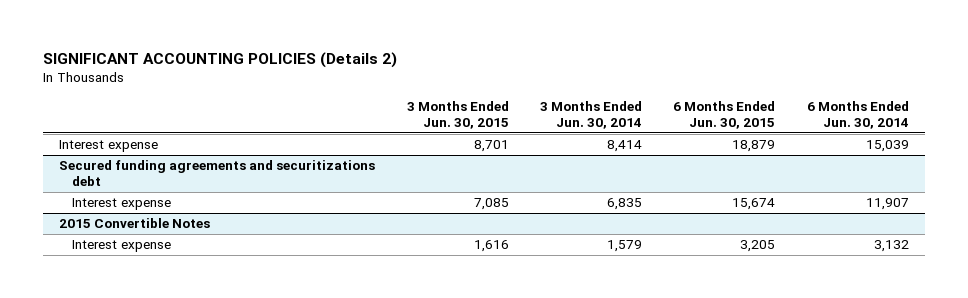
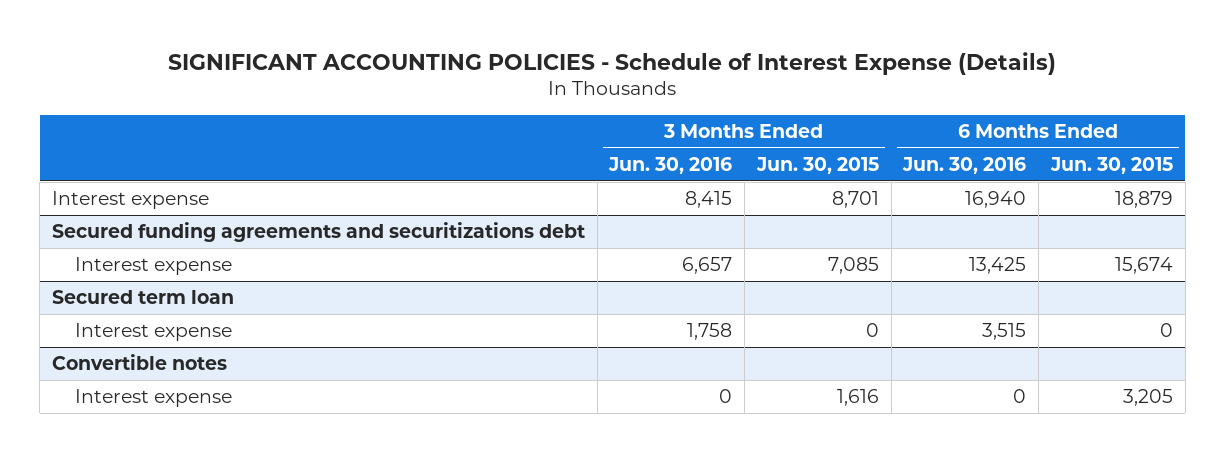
- SIGNIFICANT ACCOUNTING POLICIES (Details 2)
+ SIGNIFICANT ACCOUNTING POLICIES - Schedule of Interest Expense (Details)
- | 3 Months Ended Jun. 30, 2015 | 3 Months Ended Jun. 30, 2014 | 6 Months Ended Jun. 30, 2015 | 6 Months Ended Jun. 30, 2014
+ | 3 Months Ended Jun. 30, 2016 | 3 Months Ended Jun. 30, 2015 | 6 Months Ended Jun. 30, 2016 | 6 Months Ended Jun. 30, 2015
- 2015 Convertible Notes
+ Secured term loan
+ Interest expense | 1,758 | 0 | 3,515 | 0
+ Convertible notes

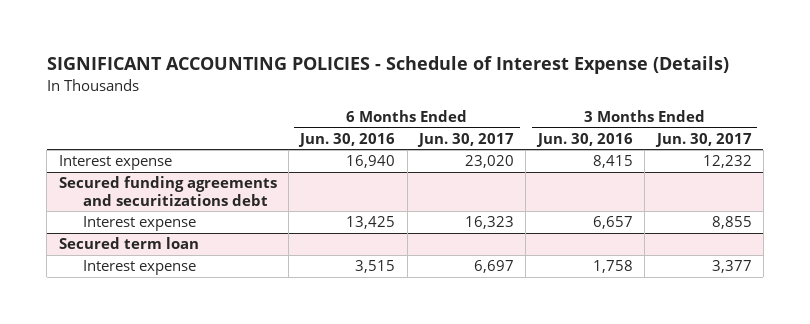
- | 3 Months Ended Jun. 30, 2016 | 3 Months Ended Jun. 30, 2015 | 6 Months Ended Jun. 30, 2016 | 6 Months Ended Jun. 30, 2015
+ | 6 Months Ended Jun. 30, 2016 | 6 Months Ended Jun. 30, 2017 | 3 Months Ended Jun. 30, 2016 | 3 Months Ended Jun. 30, 2017
- Convertible notes
- Interest expense | 0 | 1,616 | 0 | 3,205

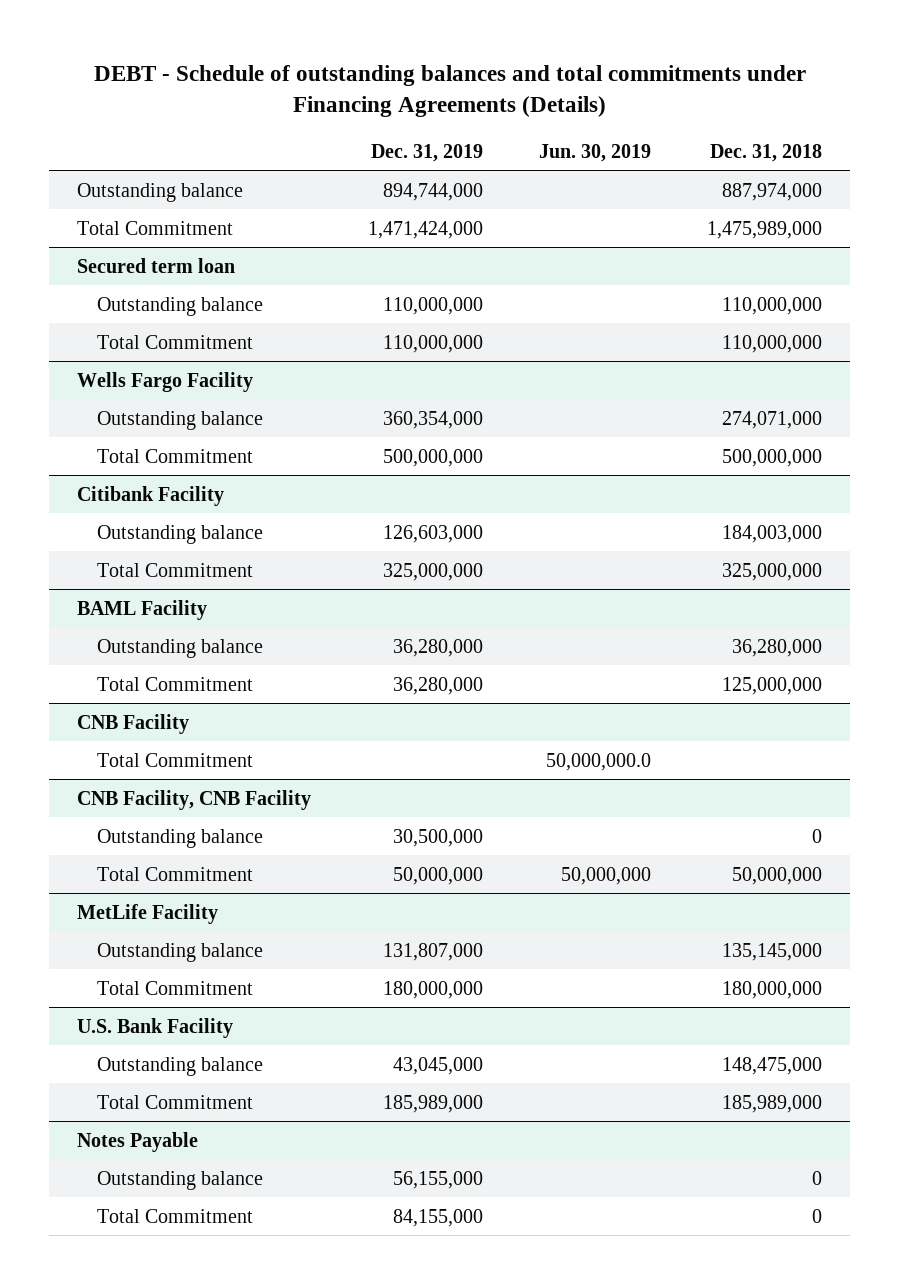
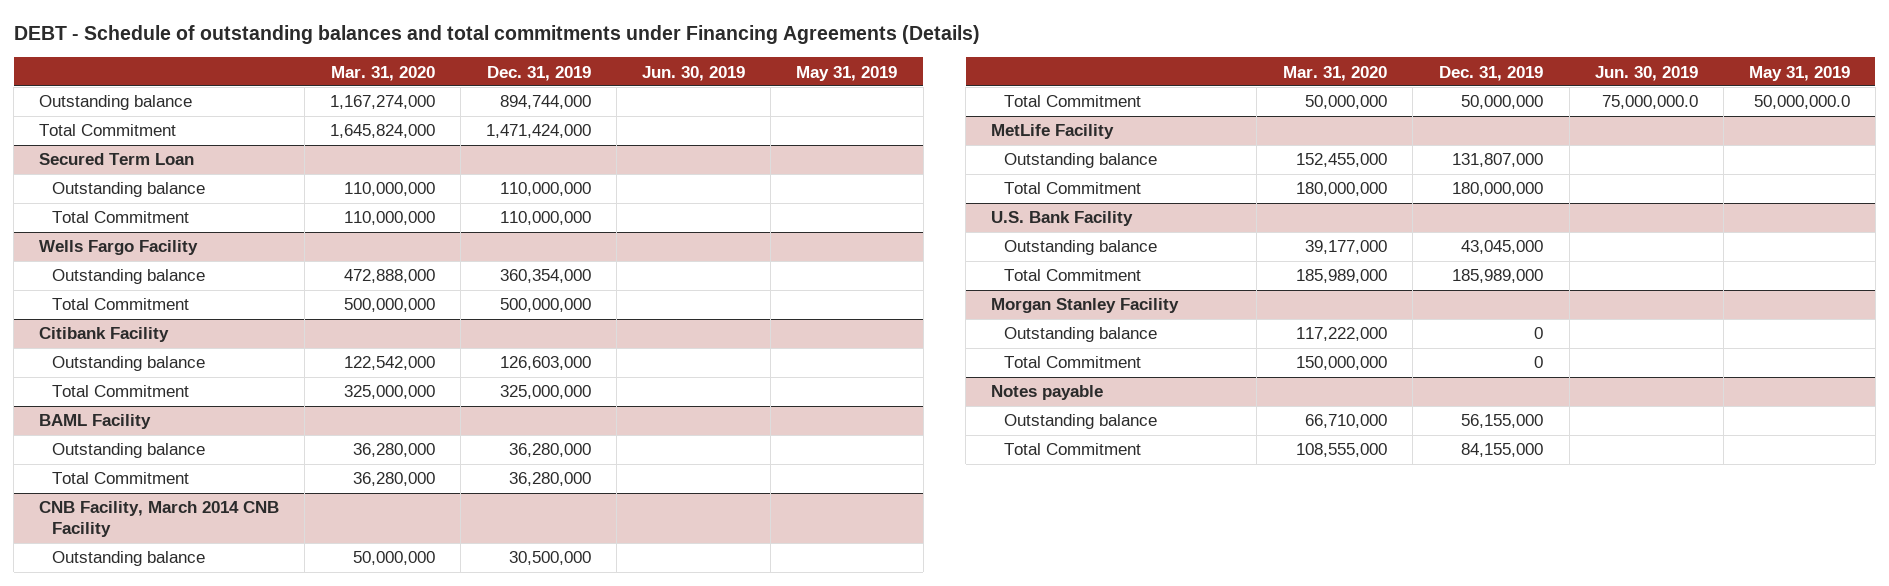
- | Dec. 31, 2019 | Jun. 30, 2019 | Dec. 31, 2018
+ | Mar. 31, 2020 | Dec. 31, 2019 | Jun. 30, 2019 | May 31, 2019
- Secured term loan
+ Secured Term Loan
- CNB Facility
- Total Commitment | | 50,000,000.0 |
- CNB Facility, CNB Facility
+ CNB Facility, March 2014 CNB Facility
- Total Commitment | 50,000,000 | 50,000,000 | 50,000,000
+ Total Commitment | 50,000,000 | 50,000,000 | 75,000,000.0 | 50,000,000.0
- Notes Payable
+ Morgan Stanley Facility
+ Outstanding balance | 117,222,000 | 0 | |
+ Total Commitment | 150,000,000 | 0 | |
+ Notes payable

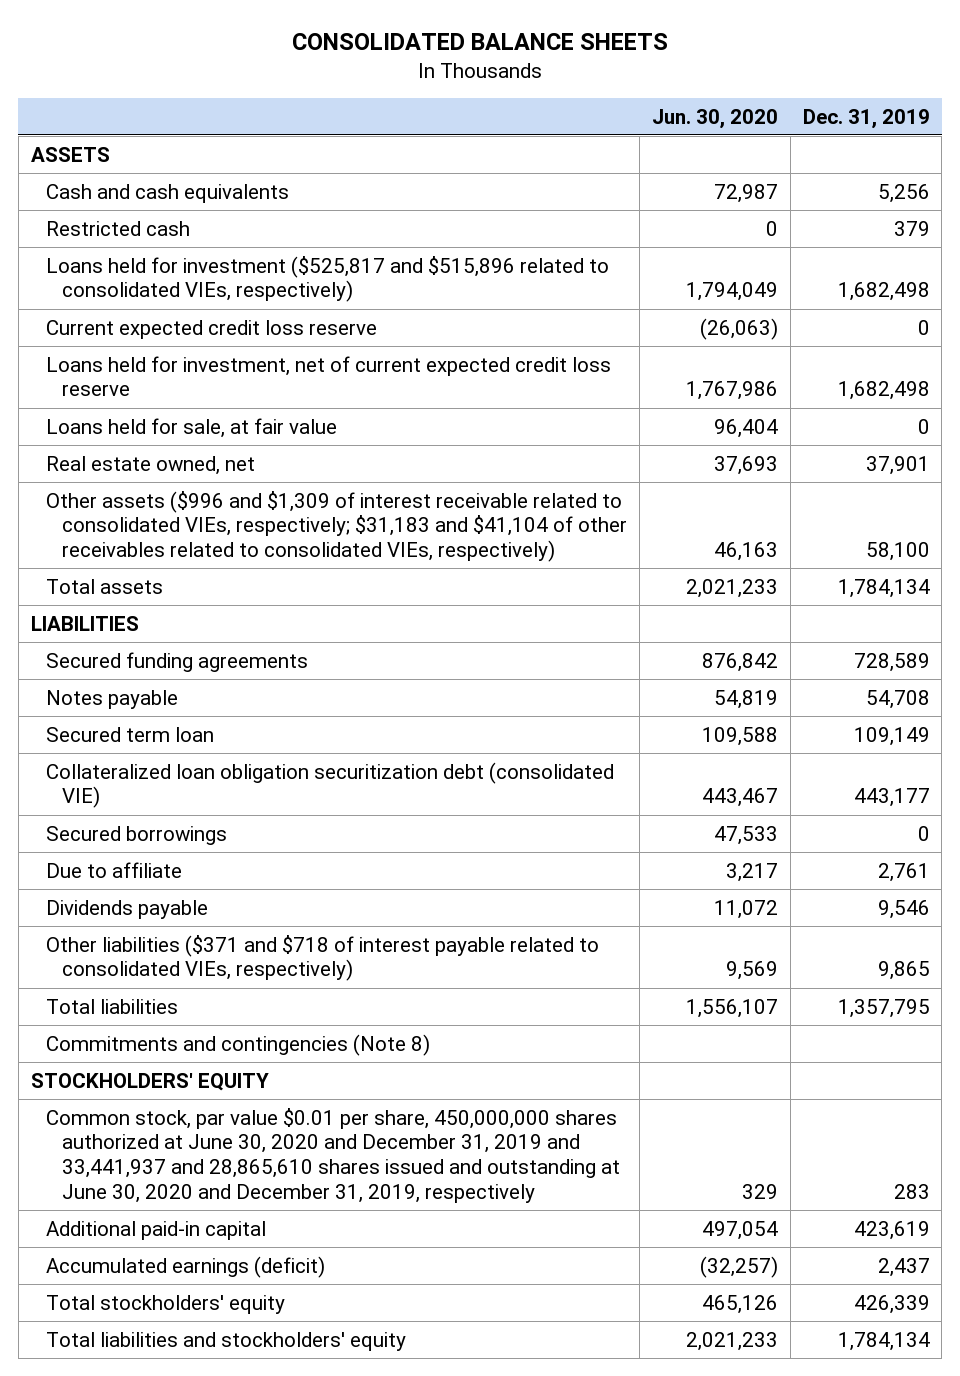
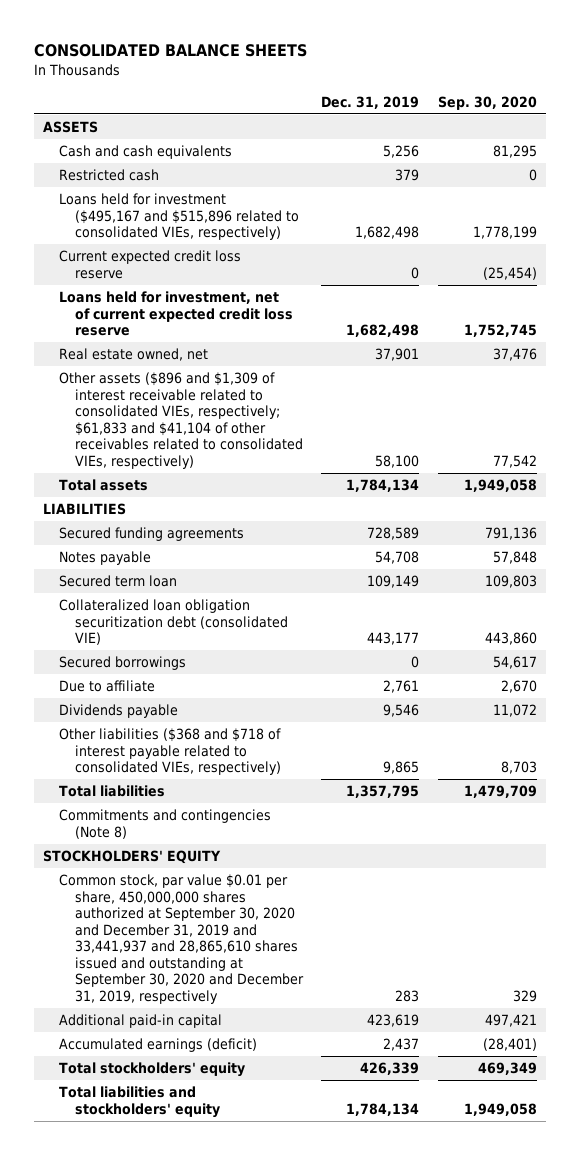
- | Jun. 30, 2020 | Dec. 31, 2019
+ | Dec. 31, 2019 | Sep. 30, 2020
- Loans held for investment ($525,817 and $515,896 related to consolidated VIEs, respectively) | 1,794,049 | 1,682,498
+ Loans held for investment ($495,167 and $515,896 related to consolidated VIEs, respectively) | 1,682,498 | 1,778,199
- Loans held for sale, at fair value | 96,404 | 0
- Other assets ($996 and $1,309 of interest receivable related to consolidated VIEs, respectively; $31,183 and $41,104 of other receivables related to consolidated VIEs, respectively) | 46,163 | 58,100
+ Other assets ($896 and $1,309 of interest receivable related to consolidated VIEs, respectively; $61,833 and $41,104 of other receivables related to consolidated VIEs, respectively) | 58,100 | 77,542
- Other liabilities ($371 and $718 of interest payable related to consolidated VIEs, respectively) | 9,569 | 9,865
+ Other liabilities ($368 and $718 of interest payable related to consolidated VIEs, respectively) | 9,865 | 8,703
- Common stock, par value $0.01 per share, 450,000,000 shares authorized at June 30, 2020 and December 31, 2019 and 33,441,937 and 28,865,610 shares issued and outstanding at June 30, 2020 and December 31, 2019, respectively | 329 | 283
+ Common stock, par value $0.01 per share, 450,000,000 shares authorized at September 30, 2020 and December 31, 2019 and 33,441,937 and 28,865,610 shares issued and outstanding at September 30, 2020 and December 31, 2019, respectively | 283 | 329

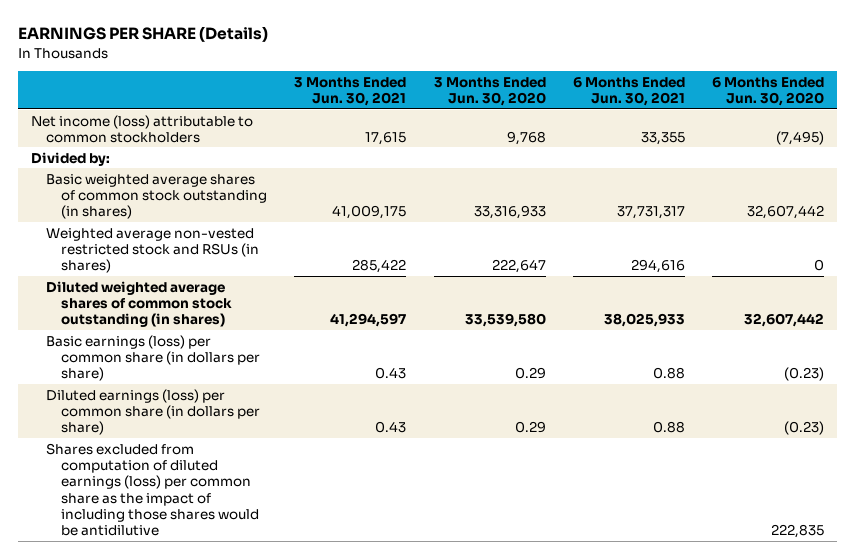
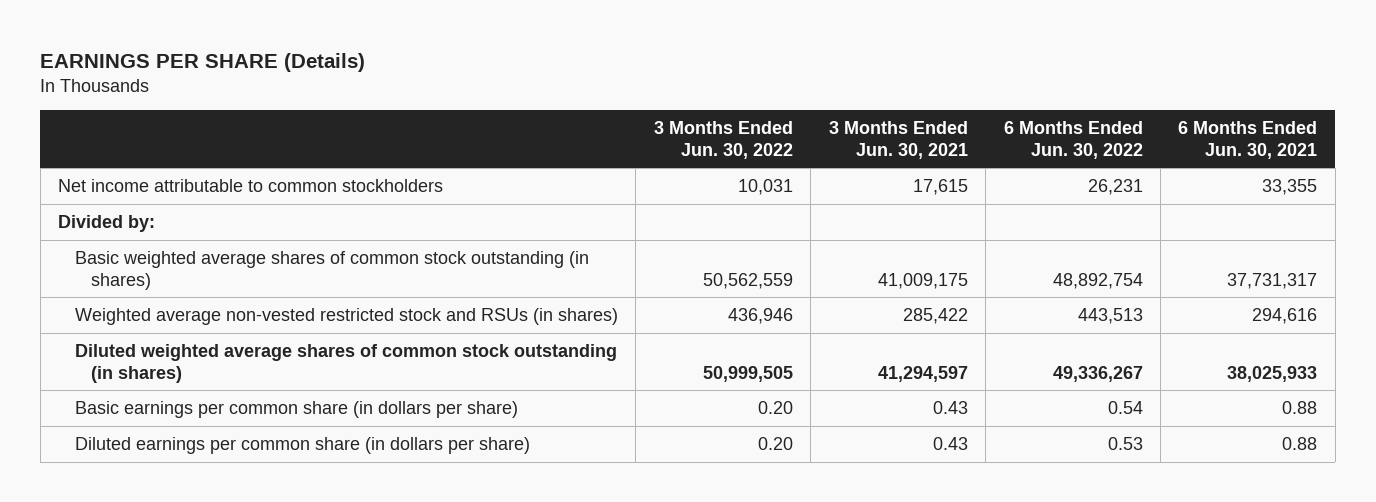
- | 3 Months Ended Jun. 30, 2021 | 3 Months Ended Jun. 30, 2020 | 6 Months Ended Jun. 30, 2021 | 6 Months Ended Jun. 30, 2020
+ | 3 Months Ended Jun. 30, 2022 | 3 Months Ended Jun. 30, 2021 | 6 Months Ended Jun. 30, 2022 | 6 Months Ended Jun. 30, 2021
- Net income (loss) attributable to common stockholders | 17,615 | 9,768 | 33,355 | (7,495)
+ Net income attributable to common stockholders | 10,031 | 17,615 | 26,231 | 33,355
- Basic earnings (loss) per common share (in dollars per share) | 0.43 | 0.29 | 0.88 | (0.23)
- Diluted earnings (loss) per common share (in dollars per share) | 0.43 | 0.29 | 0.88 | (0.23)
- Shares excluded from computation of diluted earnings (loss) per common share as the impact of including those shares would be antidilutive | | | | 222,835
+ Basic earnings per common share (in dollars per share) | 0.20 | 0.43 | 0.54 | 0.88
+ Diluted earnings per common share (in dollars per share) | 0.20 | 0.43 | 0.53 | 0.88

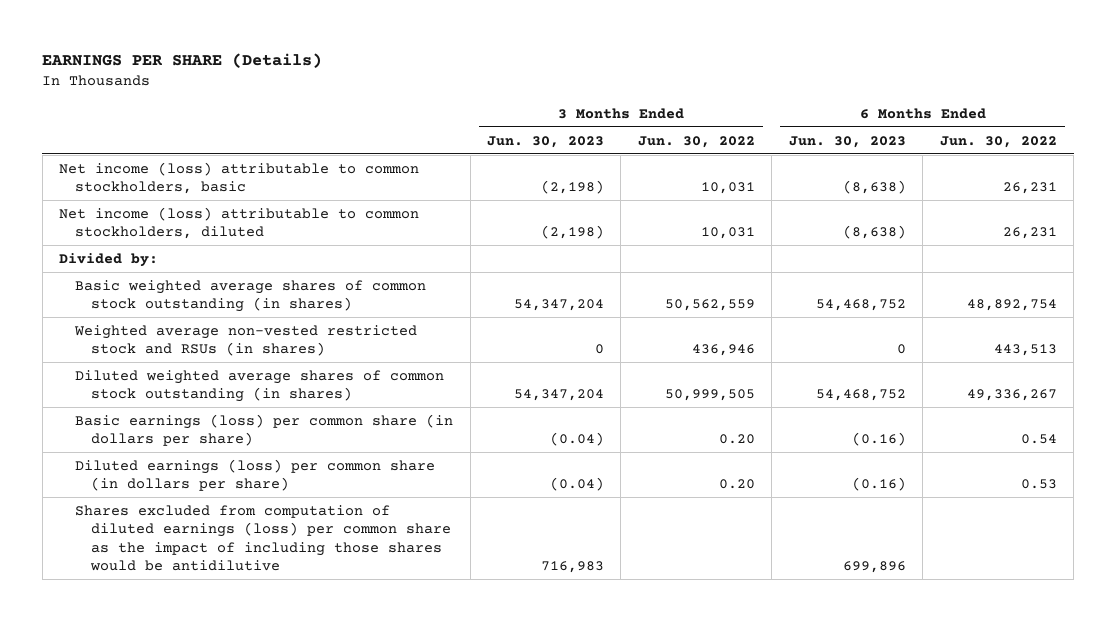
- | 3 Months Ended Jun. 30, 2022 | 3 Months Ended Jun. 30, 2021 | 6 Months Ended Jun. 30, 2022 | 6 Months Ended Jun. 30, 2021
+ | 3 Months Ended Jun. 30, 2023 | 3 Months Ended Jun. 30, 2022 | 6 Months Ended Jun. 30, 2023 | 6 Months Ended Jun. 30, 2022
- Net income attributable to common stockholders | 10,031 | 17,615 | 26,231 | 33,355
+ Net income (loss) attributable to common stockholders, basic | (2,198) | 10,031 | (8,638) | 26,231
+ Net income (loss) attributable to common stockholders, diluted | (2,198) | 10,031 | (8,638) | 26,231
- Basic earnings per common share (in dollars per share) | 0.20 | 0.43 | 0.54 | 0.88
- Diluted earnings per common share (in dollars per share) | 0.20 | 0.43 | 0.53 | 0.88
+ Basic earnings (loss) per common share (in dollars per share) | (0.04) | 0.20 | (0.16) | 0.54
+ Diluted earnings (loss) per common share (in dollars per share) | (0.04) | 0.20 | (0.16) | 0.53
+ Shares excluded from computation of diluted earnings (loss) per common share as the impact of including those shares would be antidilutive | 716,983 | | 699,896 |

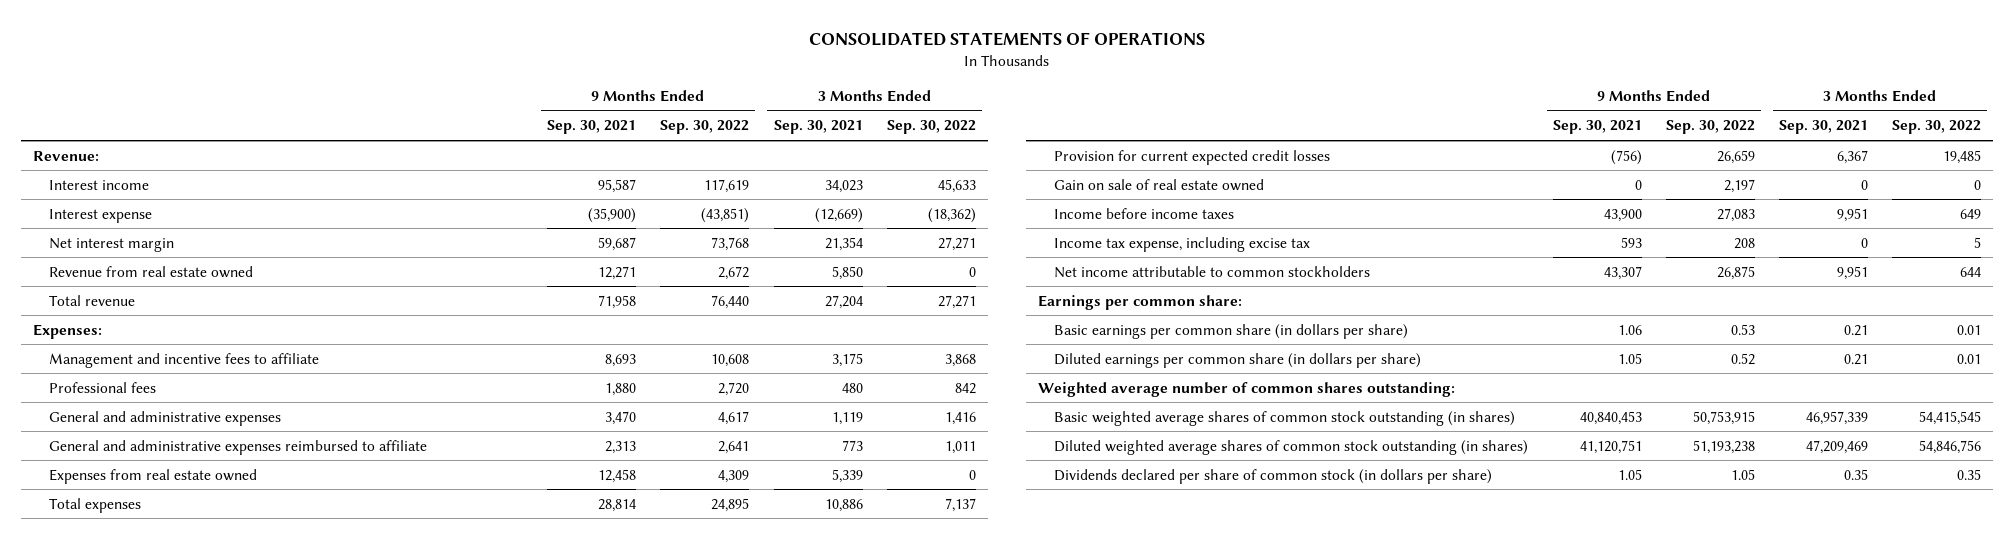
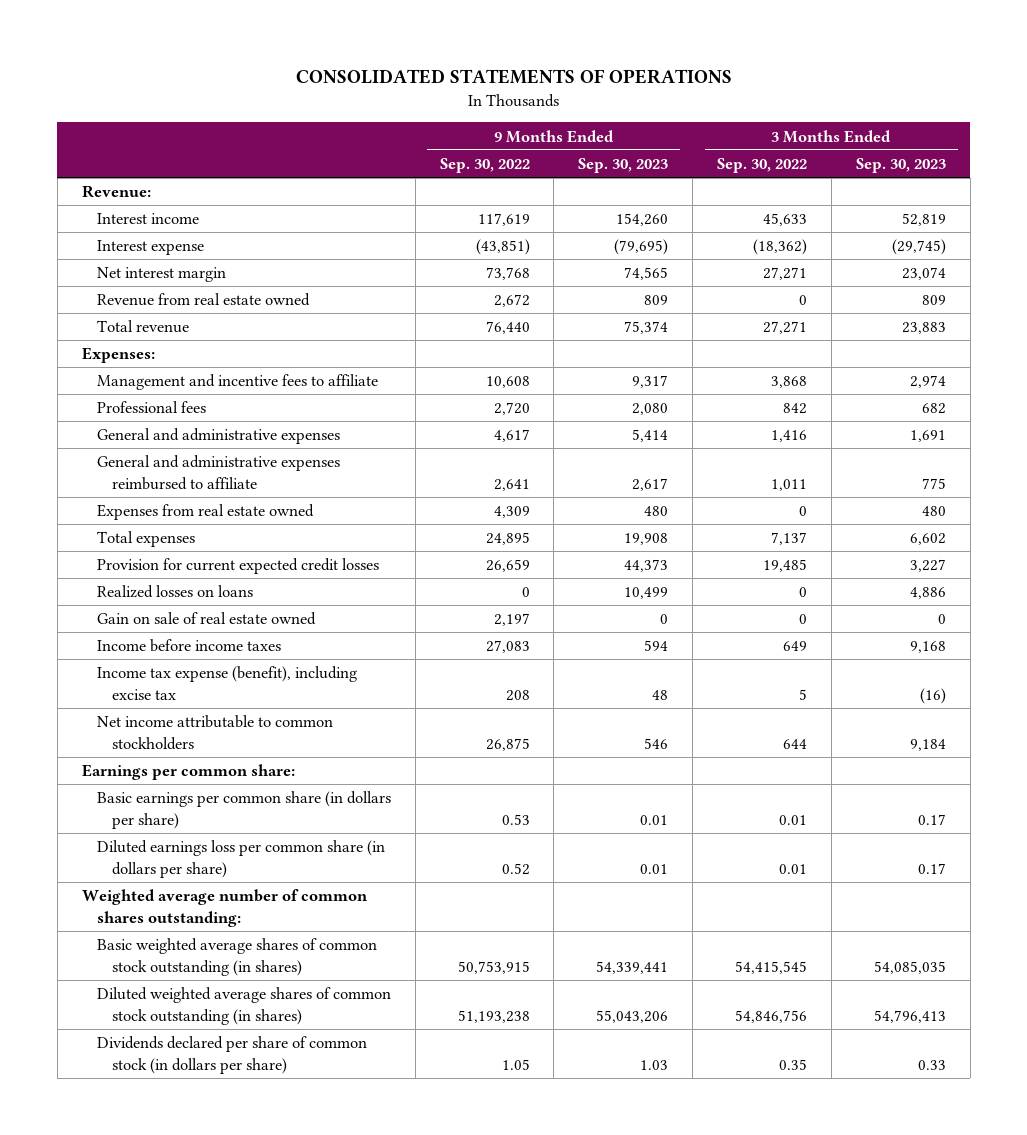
- | 9 Months Ended Sep. 30, 2021 | 9 Months Ended Sep. 30, 2022 | 3 Months Ended Sep. 30, 2021 | 3 Months Ended Sep. 30, 2022
+ | 9 Months Ended Sep. 30, 2022 | 9 Months Ended Sep. 30, 2023 | 3 Months Ended Sep. 30, 2022 | 3 Months Ended Sep. 30, 2023
+ Realized losses on loans | 0 | 10,499 | 0 | 4,886
- Income tax expense, including excise tax | 593 | 208 | 0 | 5
+ Income tax expense (benefit), including excise tax | 208 | 48 | 5 | (16)
- Diluted earnings per common share (in dollars per share) | 1.05 | 0.52 | 0.21 | 0.01
+ Diluted earnings loss per common share (in dollars per share) | 0.52 | 0.01 | 0.01 | 0.17

